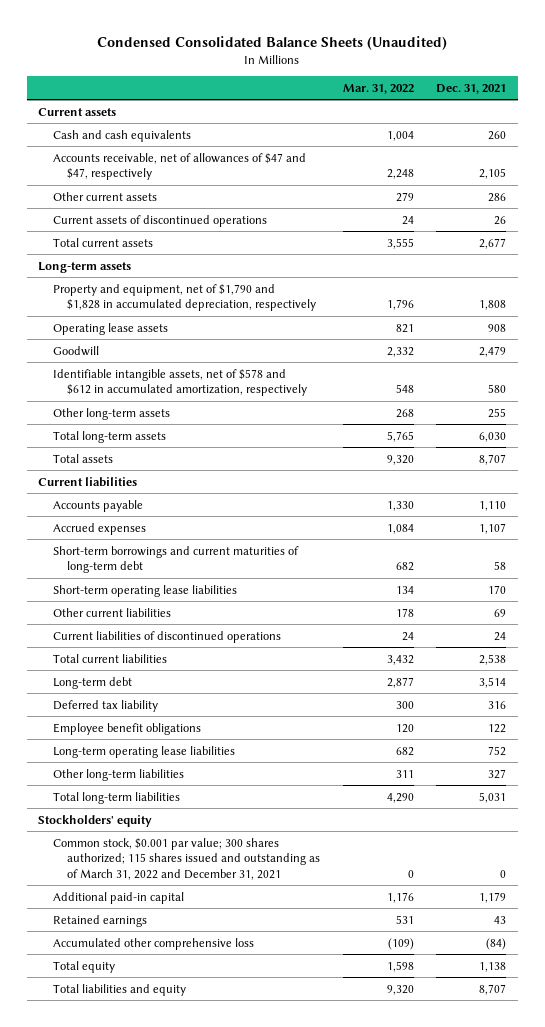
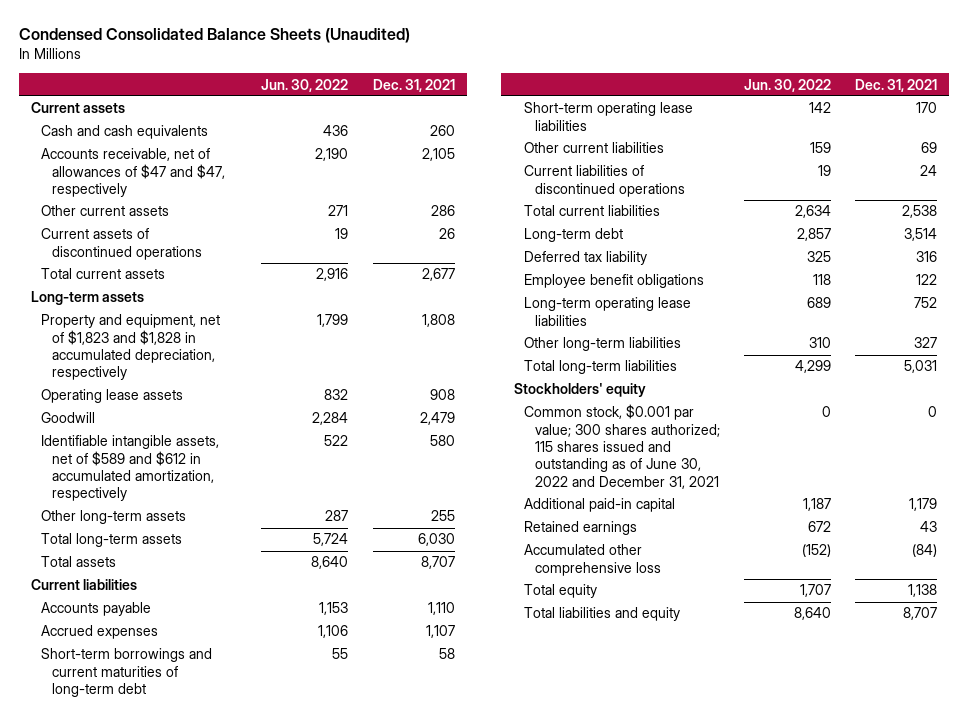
- | Mar. 31, 2022 | Dec. 31, 2021
+ | Jun. 30, 2022 | Dec. 31, 2021
- Property and equipment, net of $1,790 and $1,828 in accumulated depreciation, respectively | 1,796 | 1,808
+ Property and equipment, net of $1,823 and $1,828 in accumulated depreciation, respectively | 1,799 | 1,808
- Identifiable intangible assets, net of $578 and $612 in accumulated amortization, respectively | 548 | 580
+ Identifiable intangible assets, net of $589 and $612 in accumulated amortization, respectively | 522 | 580
- Common stock, $0.001 par value; 300 shares authorized; 115 shares issued and outstanding as of March 31, 2022 and December 31, 2021 | 0 | 0
+ Common stock, $0.001 par value; 300 shares authorized; 115 shares issued and outstanding as of June 30, 2022 and December 31, 2021 | 0 | 0

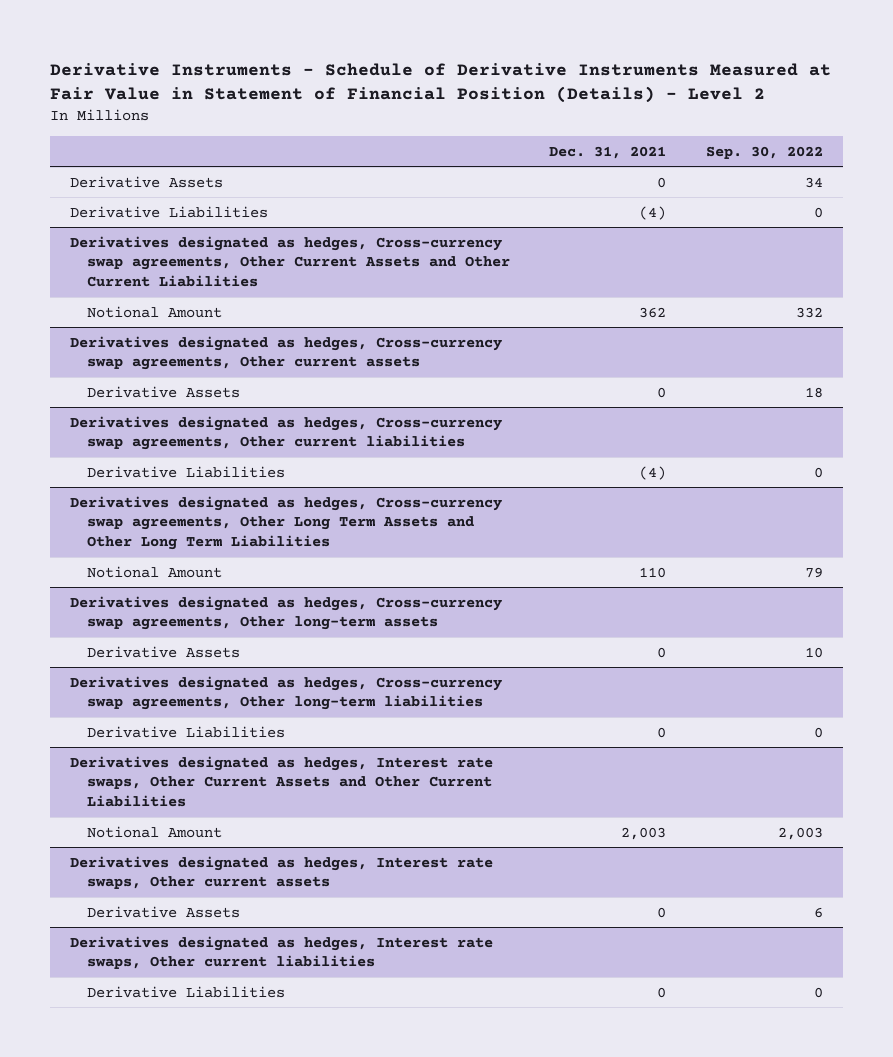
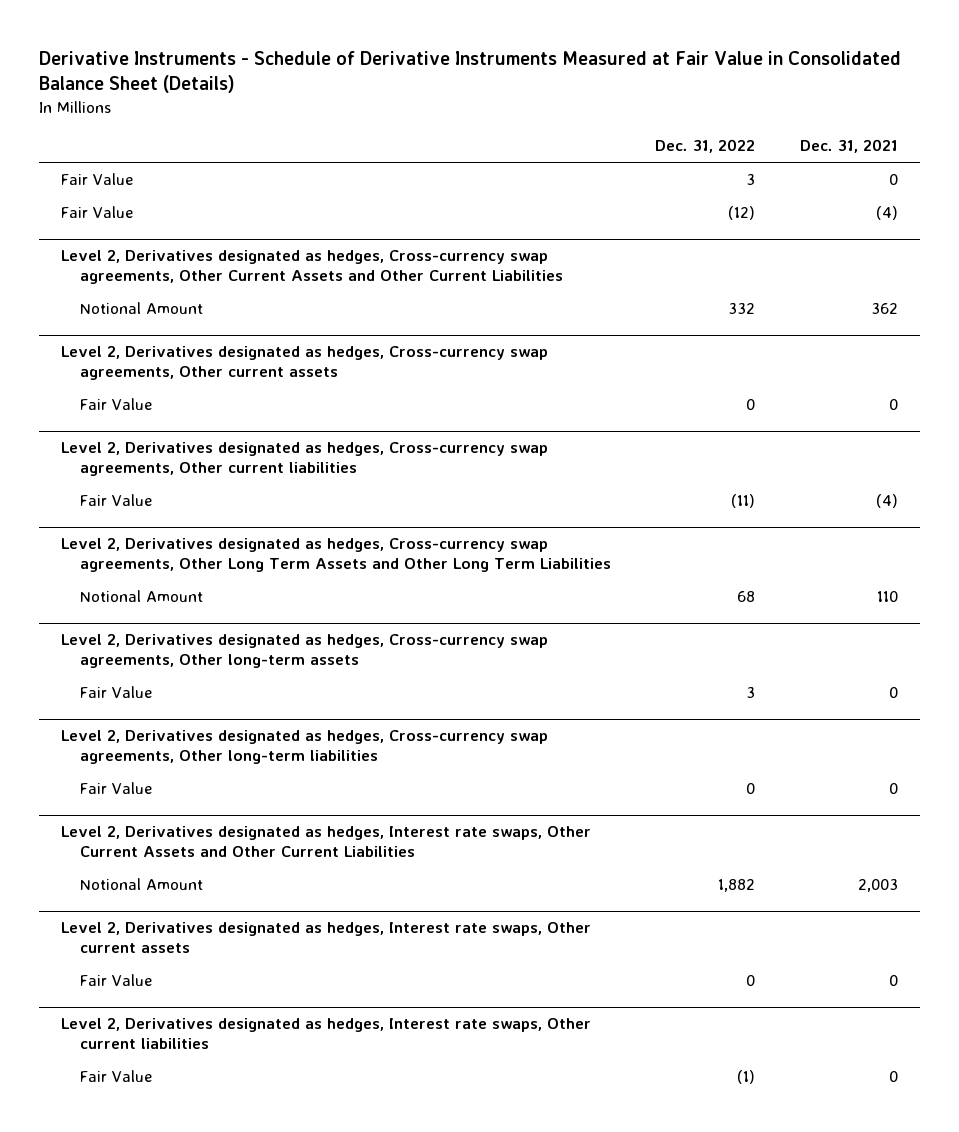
- Derivative Instruments - Schedule of Derivative Instruments Measured at Fair Value in Statement of Financial Position (Details) - Level 2
+ Derivative Instruments - Schedule of Derivative Instruments Measured at Fair Value in Consolidated Balance Sheet (Details)
- | Dec. 31, 2021 | Sep. 30, 2022
+ | Dec. 31, 2022 | Dec. 31, 2021
- Derivative Assets | 0 | 34
- Derivative Liabilities | (4) | 0
- Derivatives designated as hedges, Cross-currency swap agreements, Other Current Assets and Other Current Liabilities
+ Fair Value | 3 | 0
+ Fair Value | (12) | (4)
+ Level 2, Derivatives designated as hedges, Cross-currency swap agreements, Other Current Assets and Other Current Liabilities
- Derivatives designated as hedges, Cross-currency swap agreements, Other current assets
- Derivative Assets | 0 | 18
- Derivatives designated as hedges, Cross-currency swap agreements, Other current liabilities
- Derivative Liabilities | (4) | 0
- Derivatives designated as hedges, Cross-currency swap agreements, Other Long Term Assets and Other Long Term Liabilities
+ Level 2, Derivatives designated as hedges, Cross-currency swap agreements, Other current assets
+ Fair Value | 0 | 0
+ Level 2, Derivatives designated as hedges, Cross-currency swap agreements, Other current liabilities
+ Fair Value | (11) | (4)
+ Level 2, Derivatives designated as hedges, Cross-currency swap agreements, Other Long Term Assets and Other Long Term Liabilities
- Derivatives designated as hedges, Cross-currency swap agreements, Other long-term assets
- Derivative Assets | 0 | 10
- Derivatives designated as hedges, Cross-currency swap agreements, Other long-term liabilities
- Derivative Liabilities | 0 | 0
- Derivatives designated as hedges, Interest rate swaps, Other Current Assets and Other Current Liabilities
+ Level 2, Derivatives designated as hedges, Cross-currency swap agreements, Other long-term assets
+ Fair Value | 3 | 0
+ Level 2, Derivatives designated as hedges, Cross-currency swap agreements, Other long-term liabilities
+ Fair Value | 0 | 0
+ Level 2, Derivatives designated as hedges, Interest rate swaps, Other Current Assets and Other Current Liabilities
- Derivatives designated as hedges, Interest rate swaps, Other current assets
- Derivative Assets | 0 | 6
- Derivatives designated as hedges, Interest rate swaps, Other current liabilities
- Derivative Liabilities | 0 | 0
+ Level 2, Derivatives designated as hedges, Interest rate swaps, Other current assets
+ Fair Value | 0 | 0
+ Level 2, Derivatives designated as hedges, Interest rate swaps, Other current liabilities
+ Fair Value | (1) | 0

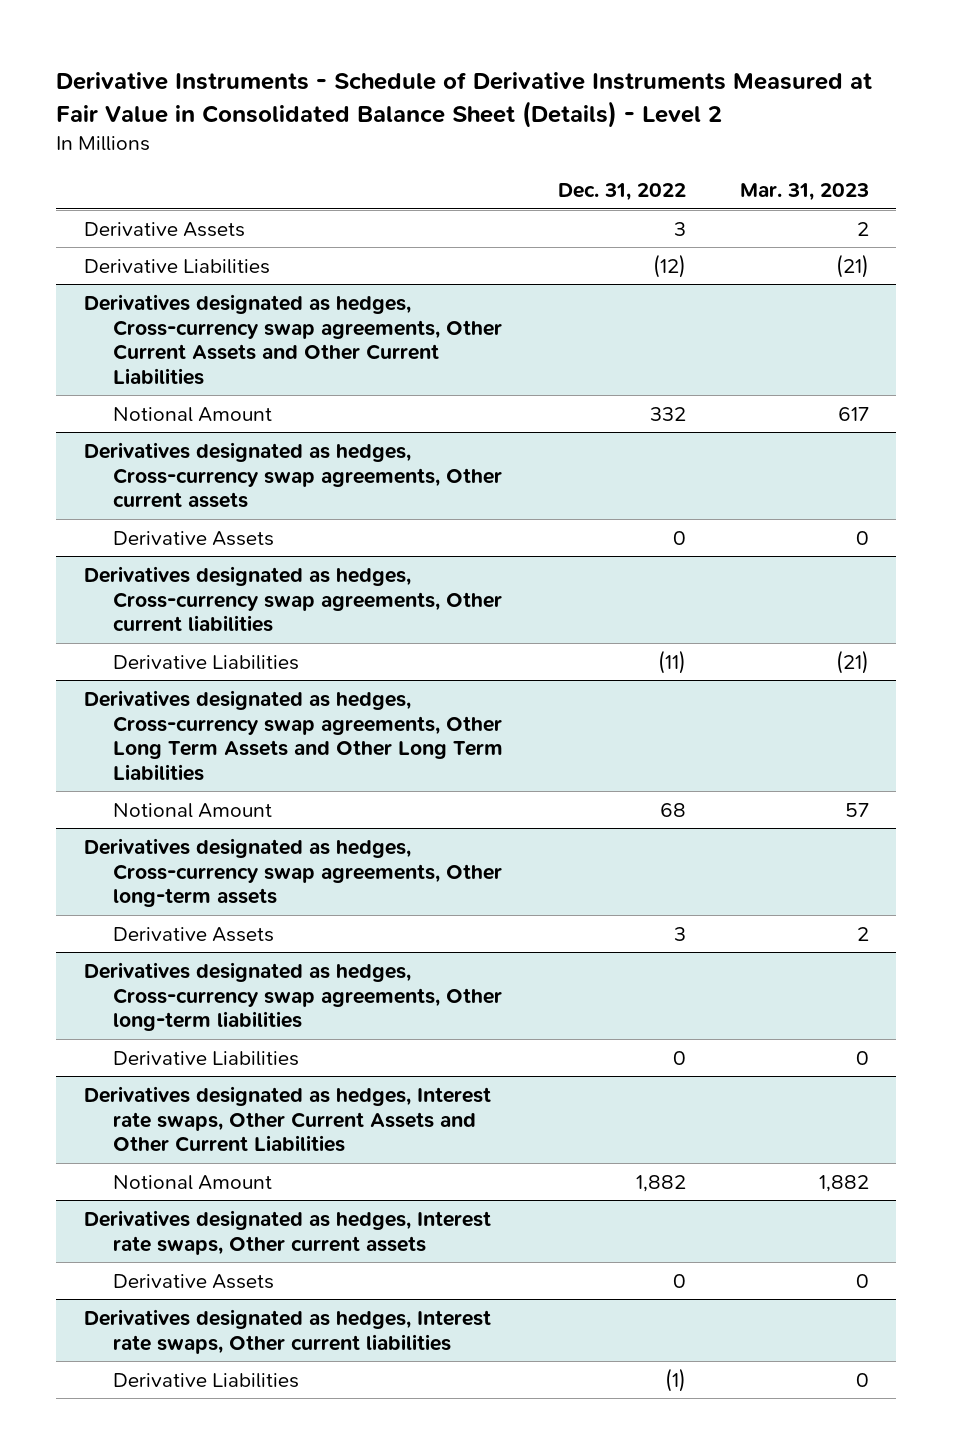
- Derivative Instruments - Schedule of Derivative Instruments Measured at Fair Value in Consolidated Balance Sheet (Details)
+ Derivative Instruments - Schedule of Derivative Instruments Measured at Fair Value in Consolidated Balance Sheet (Details) - Level 2
- | Dec. 31, 2022 | Dec. 31, 2021
+ | Dec. 31, 2022 | Mar. 31, 2023
- Fair Value | 3 | 0
- Fair Value | (12) | (4)
- Level 2, Derivatives designated as hedges, Cross-currency swap agreements, Other Current Assets and Other Current Liabilities
+ Derivative Assets | 3 | 2
+ Derivative Liabilities | (12) | (21)
+ Derivatives designated as hedges, Cross-currency swap agreements, Other Current Assets and Other Current Liabilities
- Level 2, Derivatives designated as hedges, Cross-currency swap agreements, Other current assets
- Fair Value | 0 | 0
- Level 2, Derivatives designated as hedges, Cross-currency swap agreements, Other current liabilities
- Fair Value | (11) | (4)
- Level 2, Derivatives designated as hedges, Cross-currency swap agreements, Other Long Term Assets and Other Long Term Liabilities
+ Derivatives designated as hedges, Cross-currency swap agreements, Other current assets
+ Derivative Assets | 0 | 0
+ Derivatives designated as hedges, Cross-currency swap agreements, Other current liabilities
+ Derivative Liabilities | (11) | (21)
+ Derivatives designated as hedges, Cross-currency swap agreements, Other Long Term Assets and Other Long Term Liabilities
- Level 2, Derivatives designated as hedges, Cross-currency swap agreements, Other long-term assets
- Fair Value | 3 | 0
- Level 2, Derivatives designated as hedges, Cross-currency swap agreements, Other long-term liabilities
- Fair Value | 0 | 0
- Level 2, Derivatives designated as hedges, Interest rate swaps, Other Current Assets and Other Current Liabilities
+ Derivatives designated as hedges, Cross-currency swap agreements, Other long-term assets
+ Derivative Assets | 3 | 2
+ Derivatives designated as hedges, Cross-currency swap agreements, Other long-term liabilities
+ Derivative Liabilities | 0 | 0
+ Derivatives designated as hedges, Interest rate swaps, Other Current Assets and Other Current Liabilities
- Level 2, Derivatives designated as hedges, Interest rate swaps, Other current assets
- Fair Value | 0 | 0
- Level 2, Derivatives designated as hedges, Interest rate swaps, Other current liabilities
- Fair Value | (1) | 0
+ Derivatives designated as hedges, Interest rate swaps, Other current assets
+ Derivative Assets | 0 | 0
+ Derivatives designated as hedges, Interest rate swaps, Other current liabilities
+ Derivative Liabilities | (1) | 0

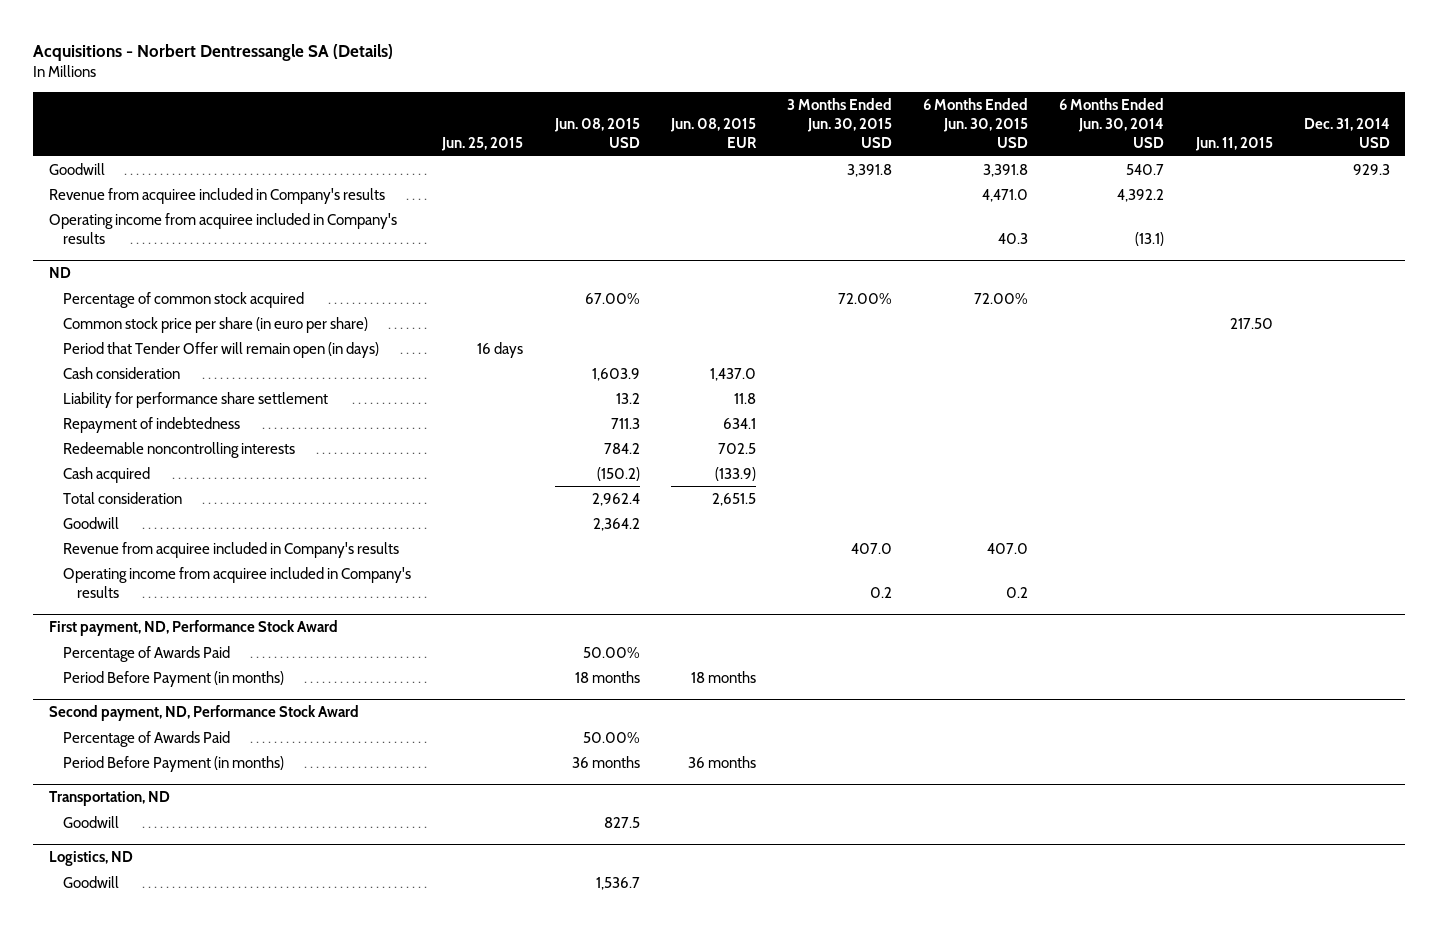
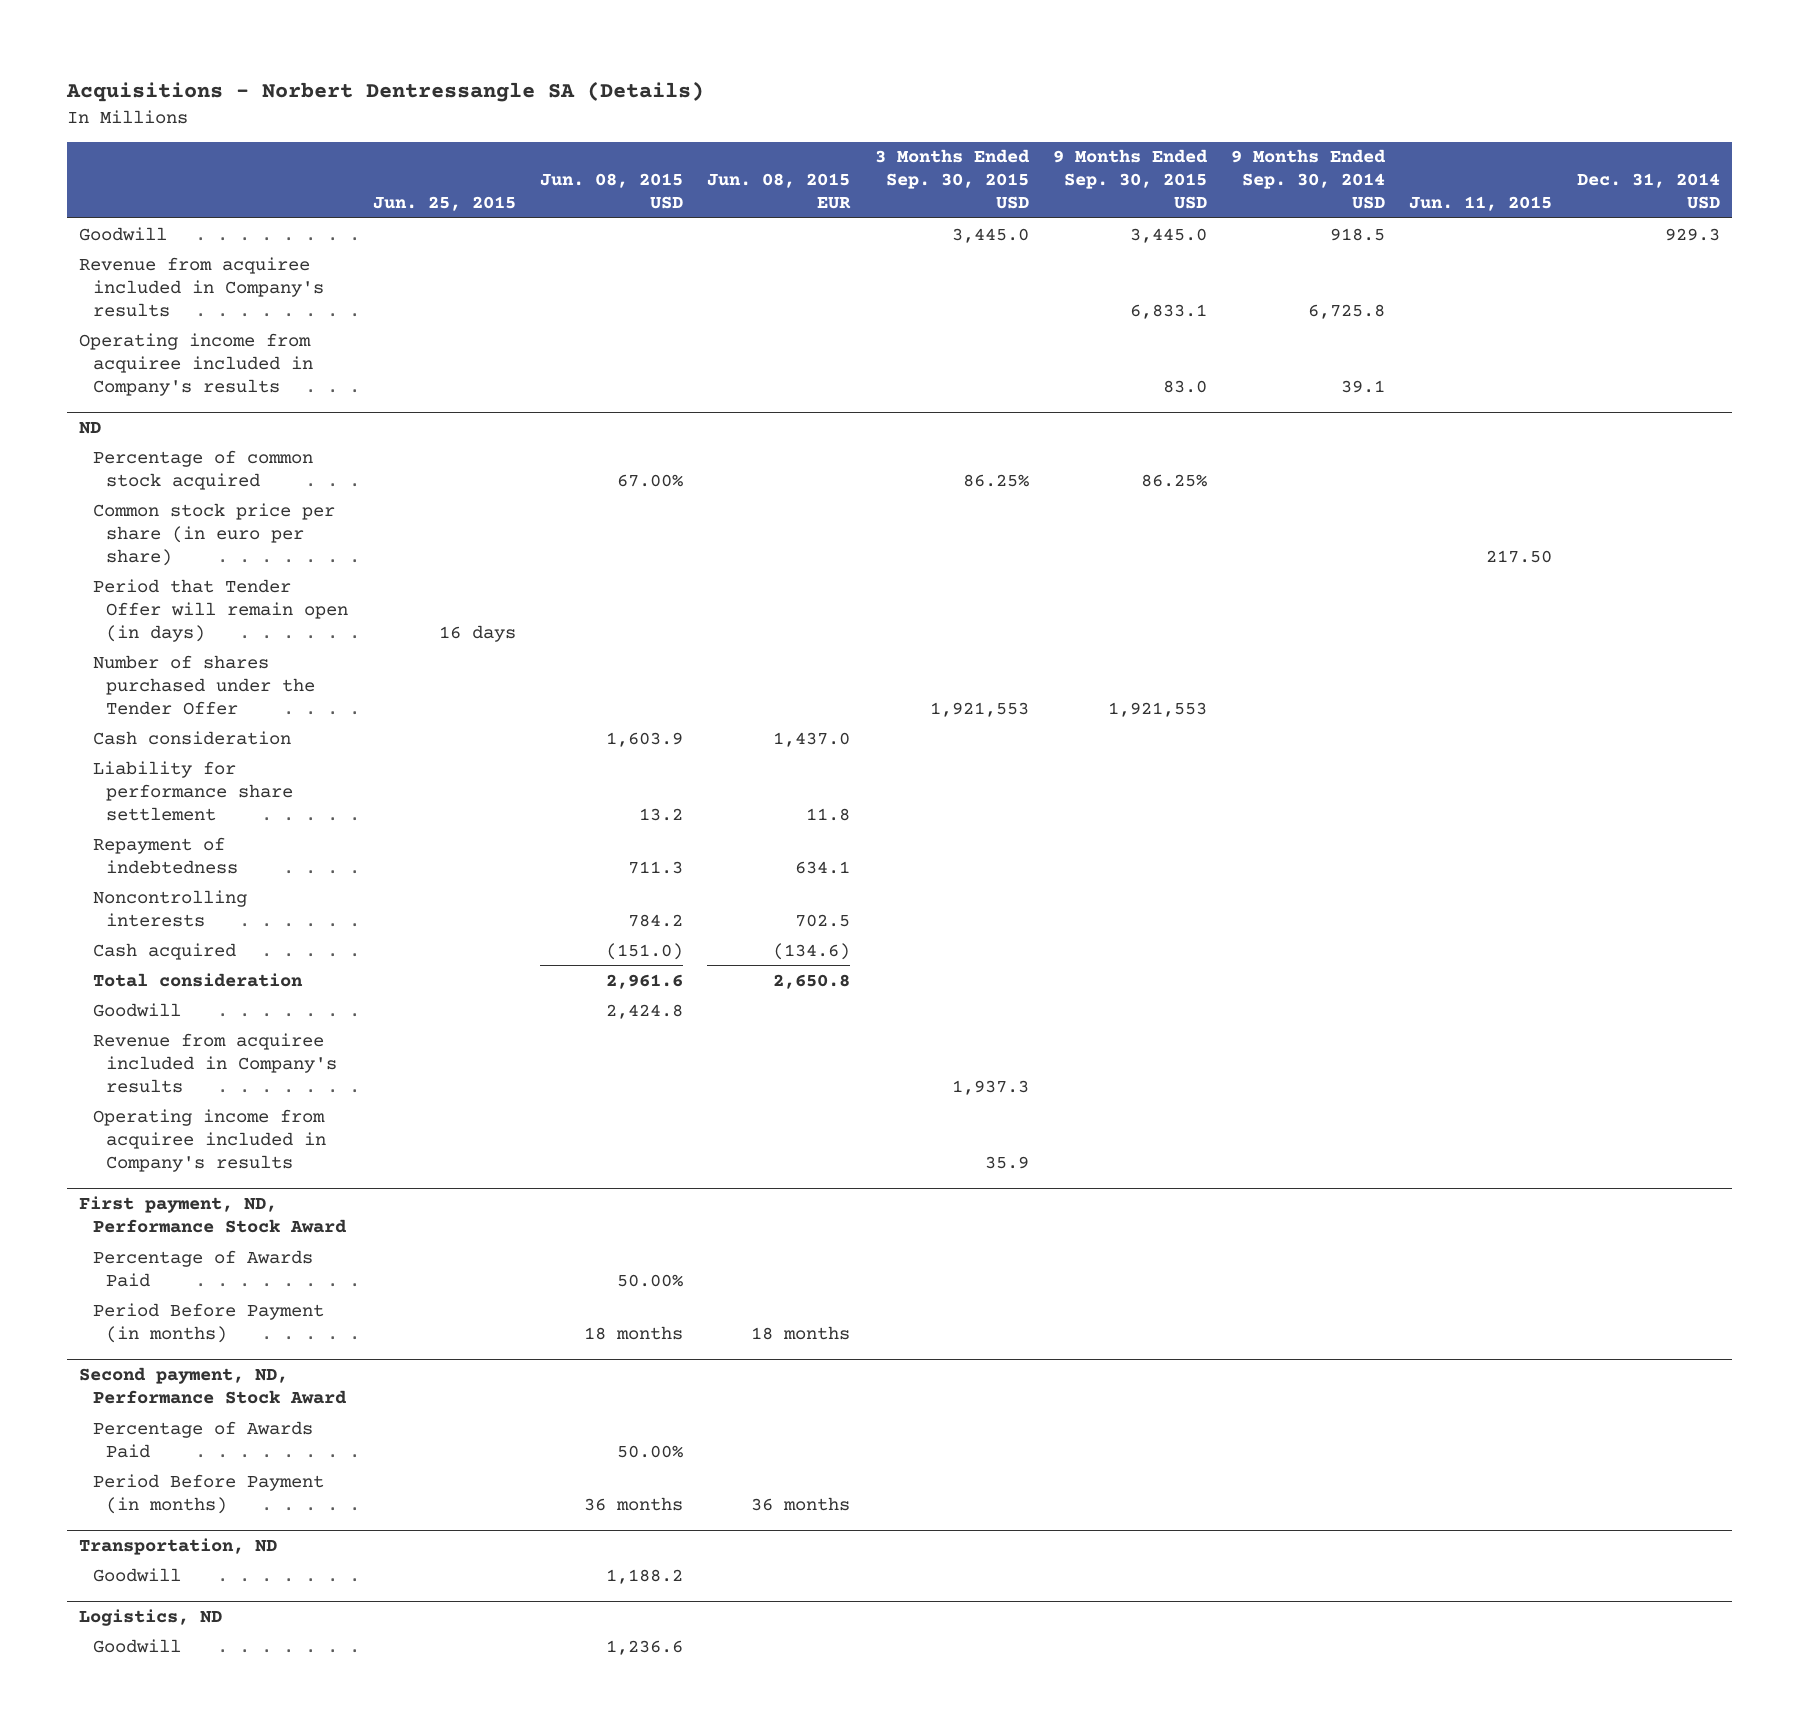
- | Jun. 25, 2015 | Jun. 08, 2015 USD | Jun. 08, 2015 EUR | 3 Months Ended Jun. 30, 2015 USD | 6 Months Ended Jun. 30, 2015 USD | 6 Months Ended Jun. 30, 2014 USD | Jun. 11, 2015 | Dec. 31, 2014 USD
+ | Jun. 25, 2015 | Jun. 08, 2015 USD | Jun. 08, 2015 EUR | 3 Months Ended Sep. 30, 2015 USD | 9 Months Ended Sep. 30, 2015 USD | 9 Months Ended Sep. 30, 2014 USD | Jun. 11, 2015 | Dec. 31, 2014 USD
@ ND
+ Number of shares purchased under the Tender Offer | | | | 1,921,553 | 1,921,553 | | |
- Redeemable noncontrolling interests | | 784.2 | 702.5 | | | | |
- Cash acquired | | (150.2) | (133.9) | | | | |
- Total consideration | | 2,962.4 | 2,651.5 | | | | |
- Goodwill | | 2,364.2 | | | | | |
+ Noncontrolling interests | | 784.2 | 702.5 | | | | |
+ Cash acquired | | (151.0) | (134.6) | | | | |
+ Total consideration | | 2,961.6 | 2,650.8 | | | | |
+ Goodwill | | 2,424.8 | | | | | |
@ Transportation, ND
- Goodwill | | 827.5 | | | | | |
+ Goodwill | | 1,188.2 | | | | | |
@ Logistics, ND
- Goodwill | | 1,536.7 | | | | | |
+ Goodwill | | 1,236.6 | | | | | |

